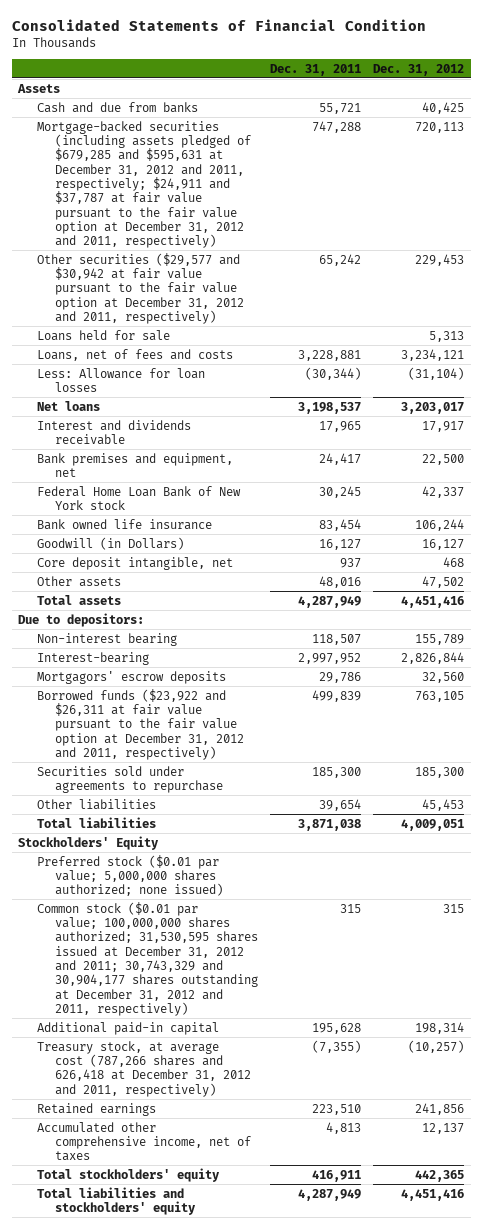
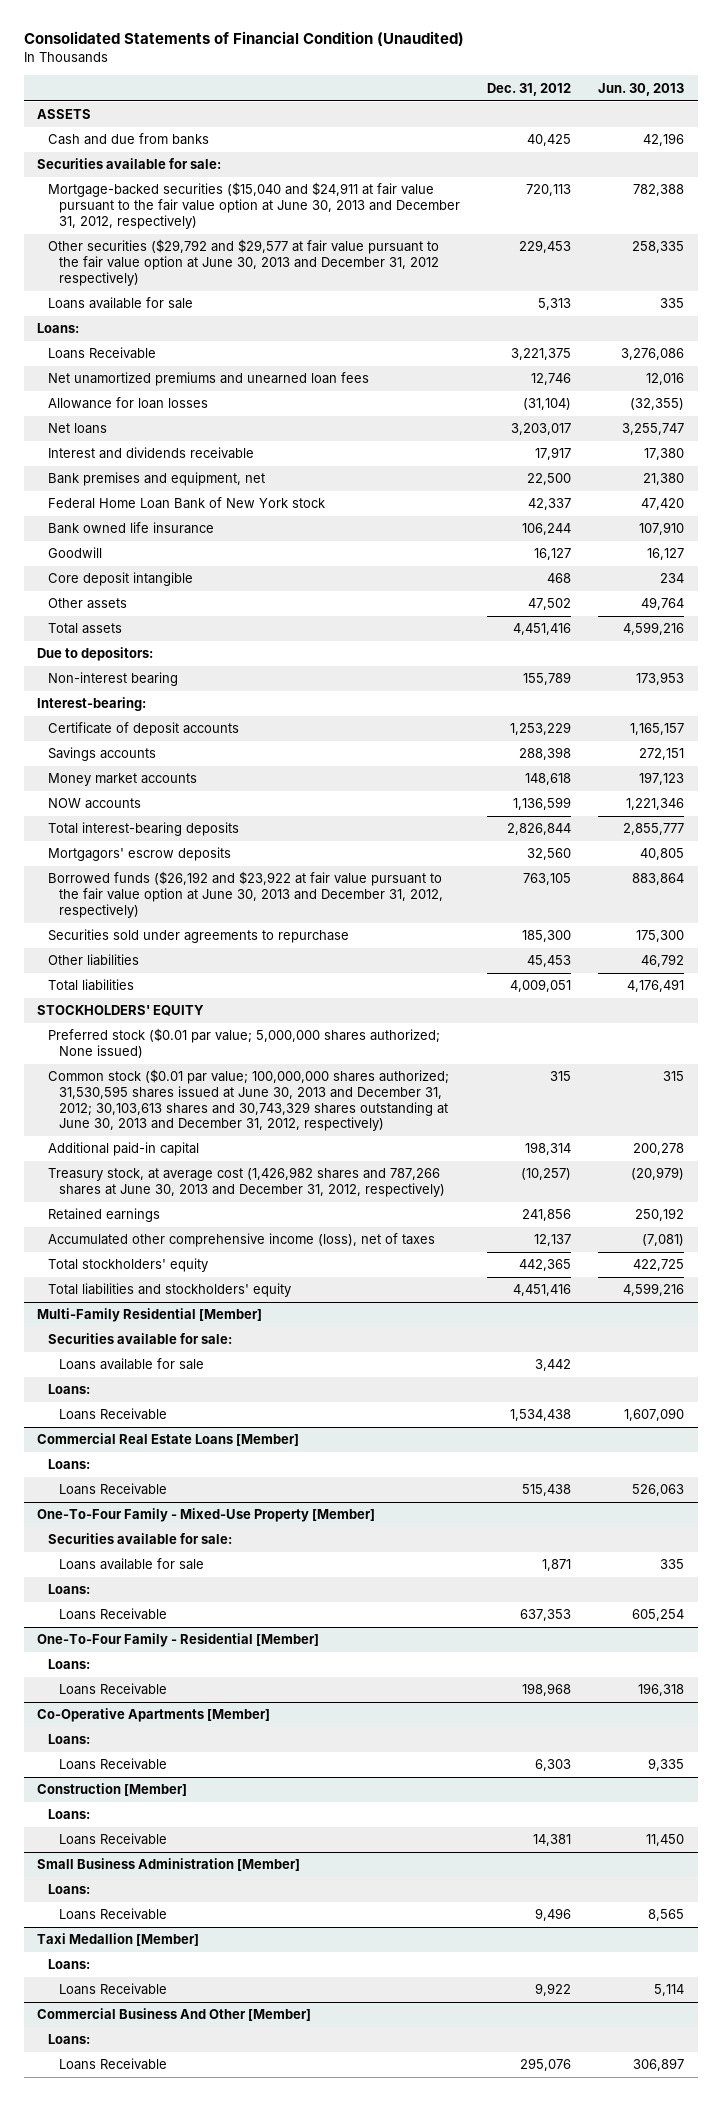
- Consolidated Statements of Financial Condition
+ Consolidated Statements of Financial Condition (Unaudited)
- | Dec. 31, 2011 | Dec. 31, 2012
+ | Dec. 31, 2012 | Jun. 30, 2013
- Assets
+ ASSETS
- Mortgage-backed securities (including assets pledged of $679,285 and $595,631 at December 31, 2012 and 2011, respectively; $24,911 and $37,787 at fair value pursuant to the fair value option at December 31, 2012 and 2011, respectively) | 747,288 | 720,113
- Other securities ($29,577 and $30,942 at fair value pursuant to the fair value option at December 31, 2012 and 2011, respectively) | 65,242 | 229,453
- Loans held for sale | | 5,313
- Loans, net of fees and costs | 3,228,881 | 3,234,121
- Less: Allowance for loan losses | (30,344) | (31,104)
+ Securities available for sale:
+ Mortgage-backed securities ($15,040 and $24,911 at fair value pursuant to the fair value option at June 30, 2013 and December 31, 2012, respectively) | 720,113 | 782,388
+ Other securities ($29,792 and $29,577 at fair value pursuant to the fair value option at June 30, 2013 and December 31, 2012 respectively) | 229,453 | 258,335
+ Loans available for sale | 5,313 | 335
+ Loans:
+ Loans Receivable | 3,221,375 | 3,276,086
+ Net unamortized premiums and unearned loan fees | 12,746 | 12,016
+ Allowance for loan losses | (31,104) | (32,355)
- Goodwill (in Dollars) | 16,127 | 16,127
- Core deposit intangible, net | 937 | 468
+ Goodwill | 16,127 | 16,127
+ Core deposit intangible | 468 | 234
- Interest-bearing | 2,997,952 | 2,826,844
+ Interest-bearing:
+ Certificate of deposit accounts | 1,253,229 | 1,165,157
+ Savings accounts | 288,398 | 272,151
+ Money market accounts | 148,618 | 197,123
+ NOW accounts | 1,136,599 | 1,221,346
+ Total interest-bearing deposits | 2,826,844 | 2,855,777
- Borrowed funds ($23,922 and $26,311 at fair value pursuant to the fair value option at December 31, 2012 and 2011, respectively) | 499,839 | 763,105
+ Borrowed funds ($26,192 and $23,922 at fair value pursuant to the fair value option at June 30, 2013 and December 31, 2012, respectively) | 763,105 | 883,864
- Stockholders' Equity
- Preferred stock ($0.01 par value; 5,000,000 shares authorized; none issued)
- Common stock ($0.01 par value; 100,000,000 shares authorized; 31,530,595 shares issued at December 31, 2012 and 2011; 30,743,329 and 30,904,177 shares outstanding at December 31, 2012 and 2011, respectively) | 315 | 315
+ STOCKHOLDERS' EQUITY
+ Preferred stock ($0.01 par value; 5,000,000 shares authorized; None issued)
+ Common stock ($0.01 par value; 100,000,000 shares authorized; 31,530,595 shares issued at June 30, 2013 and December 31, 2012; 30,103,613 shares and 30,743,329 shares outstanding at June 30, 2013 and December 31, 2012, respectively) | 315 | 315
- Treasury stock, at average cost (787,266 shares and 626,418 at December 31, 2012 and 2011, respectively) | (7,355) | (10,257)
+ Treasury stock, at average cost (1,426,982 shares and 787,266 shares at June 30, 2013 and December 31, 2012, respectively) | (10,257) | (20,979)
- Accumulated other comprehensive income, net of taxes | 4,813 | 12,137
+ Accumulated other comprehensive income (loss), net of taxes | 12,137 | (7,081)
+ Multi-Family Residential [Member]
+ Securities available for sale:
+ Loans available for sale | 3,442 |
+ Loans:
+ Loans Receivable | 1,534,438 | 1,607,090
+ Commercial Real Estate Loans [Member]
+ Loans:
+ Loans Receivable | 515,438 | 526,063
+ One-To-Four Family - Mixed-Use Property [Member]
+ Securities available for sale:
+ Loans available for sale | 1,871 | 335
+ Loans:
+ Loans Receivable | 637,353 | 605,254
+ One-To-Four Family - Residential [Member]
+ Loans:
+ Loans Receivable | 198,968 | 196,318
+ Co-Operative Apartments [Member]
+ Loans:
+ Loans Receivable | 6,303 | 9,335
+ Construction [Member]
+ Loans:
+ Loans Receivable | 14,381 | 11,450
+ Small Business Administration [Member]
+ Loans:
+ Loans Receivable | 9,496 | 8,565
+ Taxi Medallion [Member]
+ Loans:
+ Loans Receivable | 9,922 | 5,114
+ Commercial Business And Other [Member]
+ Loans:
+ Loans Receivable | 295,076 | 306,897

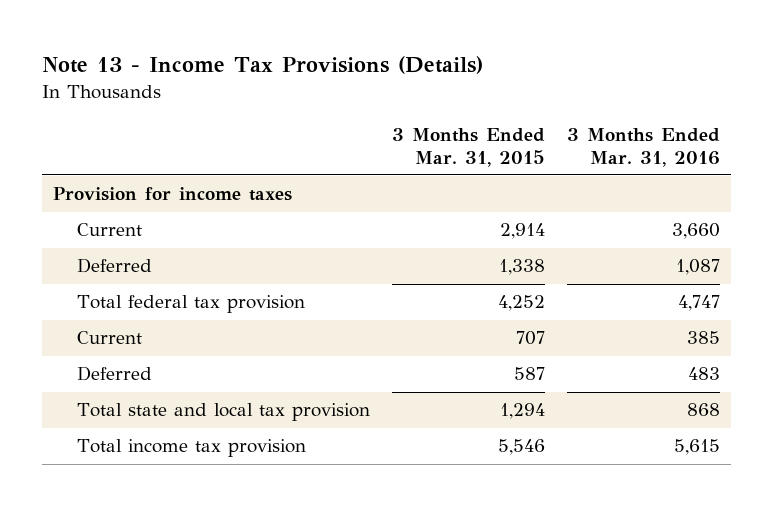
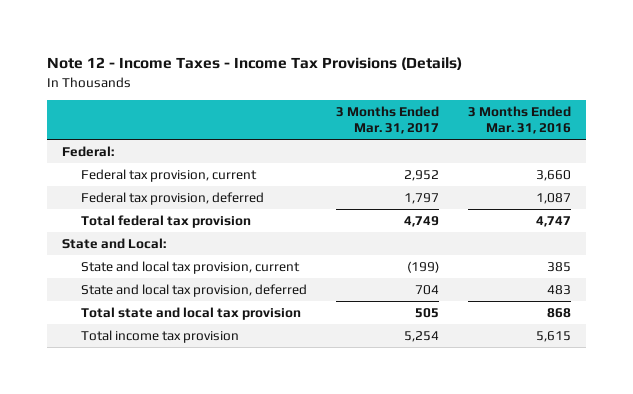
- Note 13 - Income Tax Provisions (Details)
+ Note 12 - Income Taxes - Income Tax Provisions (Details)
- | 3 Months Ended Mar. 31, 2015 | 3 Months Ended Mar. 31, 2016
+ | 3 Months Ended Mar. 31, 2017 | 3 Months Ended Mar. 31, 2016
- Provision for income taxes
- Current | 2,914 | 3,660
- Deferred | 1,338 | 1,087
+ Federal:
+ Federal tax provision, current | 2,952 | 3,660
+ Federal tax provision, deferred | 1,797 | 1,087
- Current | 707 | 385
- Deferred | 587 | 483
+ State and Local:
+ State and local tax provision, current | (199) | 385
+ State and local tax provision, deferred | 704 | 483

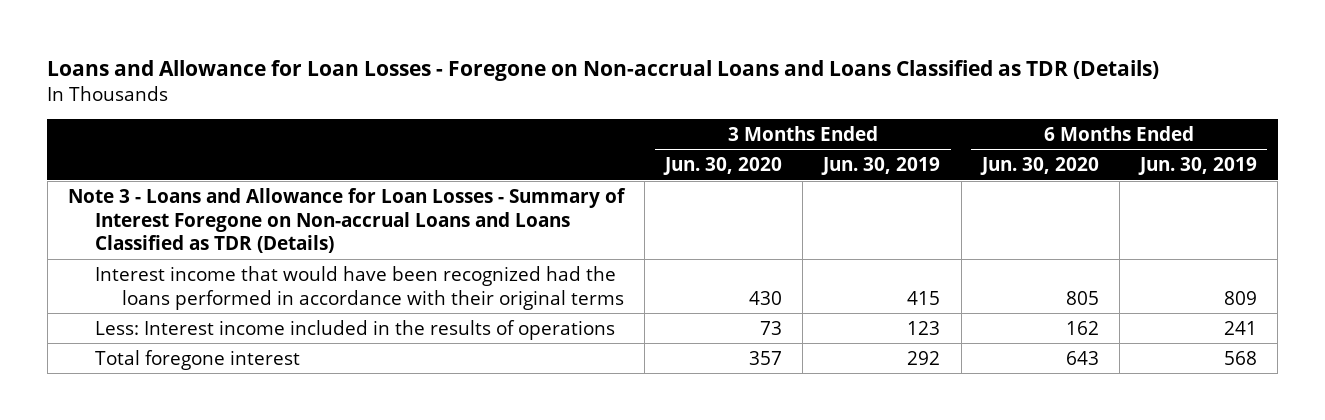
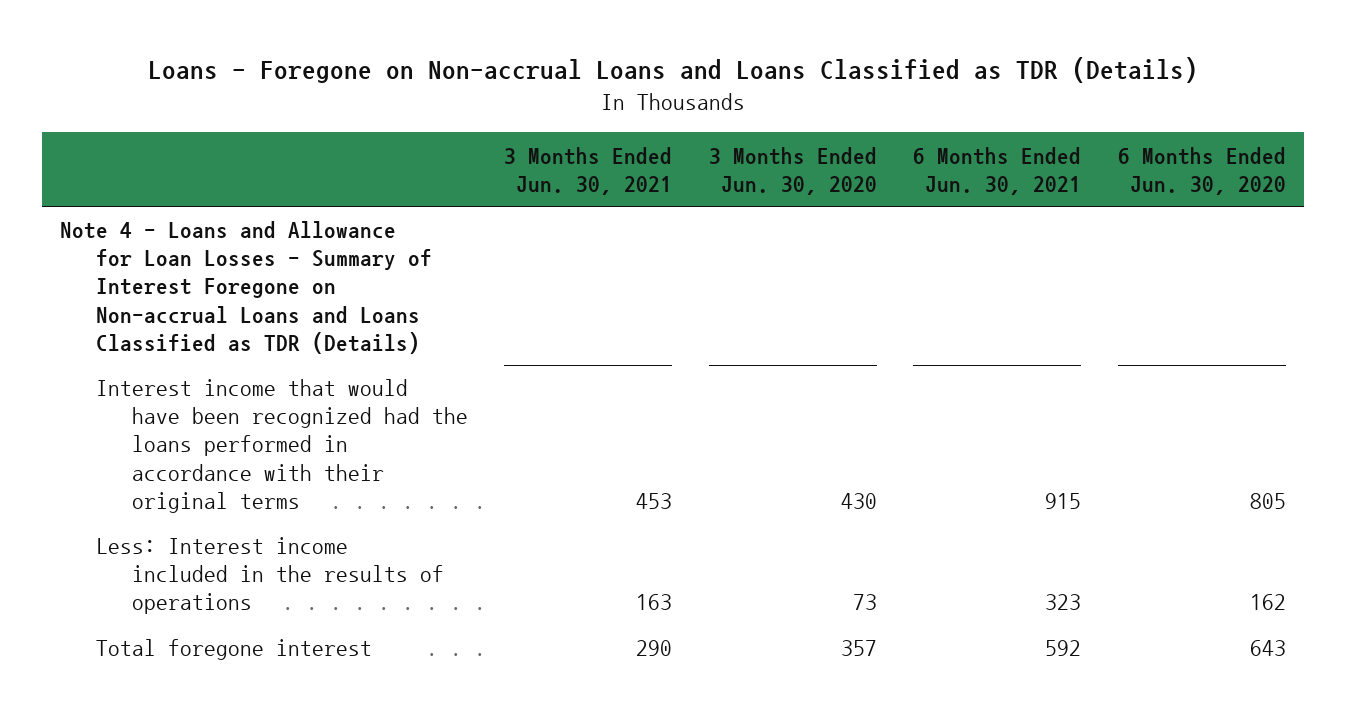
- Loans and Allowance for Loan Losses - Foregone on Non-accrual Loans and Loans Classified as TDR (Details)
+ Loans - Foregone on Non-accrual Loans and Loans Classified as TDR (Details)
- | 3 Months Ended Jun. 30, 2020 | 3 Months Ended Jun. 30, 2019 | 6 Months Ended Jun. 30, 2020 | 6 Months Ended Jun. 30, 2019
+ | 3 Months Ended Jun. 30, 2021 | 3 Months Ended Jun. 30, 2020 | 6 Months Ended Jun. 30, 2021 | 6 Months Ended Jun. 30, 2020
- Note 3 - Loans and Allowance for Loan Losses - Summary of Interest Foregone on Non-accrual Loans and Loans Classified as TDR (Details)
+ Note 4 - Loans and Allowance for Loan Losses - Summary of Interest Foregone on Non-accrual Loans and Loans Classified as TDR (Details)

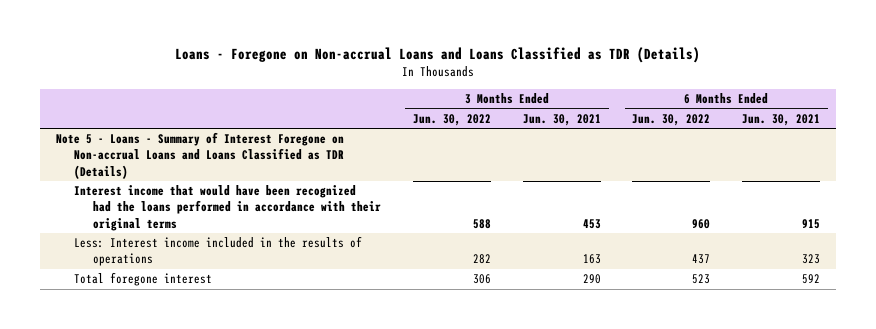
- | 3 Months Ended Jun. 30, 2021 | 3 Months Ended Jun. 30, 2020 | 6 Months Ended Jun. 30, 2021 | 6 Months Ended Jun. 30, 2020
+ | 3 Months Ended Jun. 30, 2022 | 3 Months Ended Jun. 30, 2021 | 6 Months Ended Jun. 30, 2022 | 6 Months Ended Jun. 30, 2021
- Note 4 - Loans and Allowance for Loan Losses - Summary of Interest Foregone on Non-accrual Loans and Loans Classified as TDR (Details)
+ Note 5 - Loans - Summary of Interest Foregone on Non-accrual Loans and Loans Classified as TDR (Details)

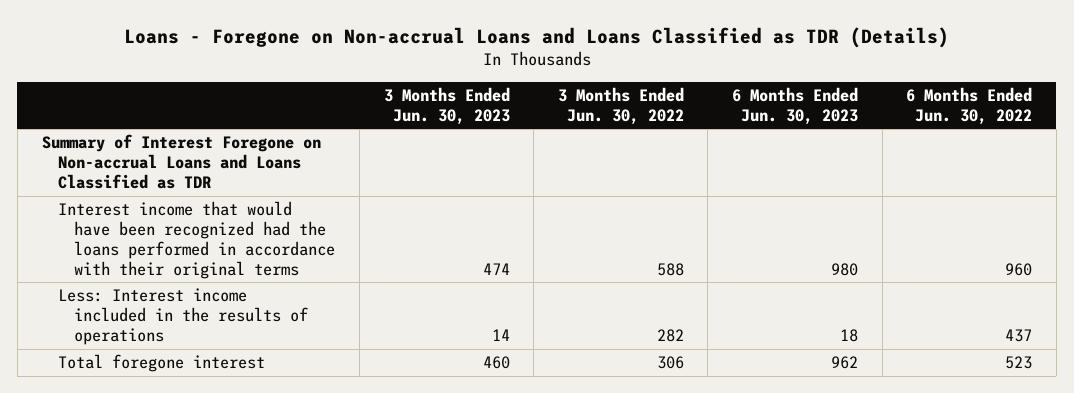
- | 3 Months Ended Jun. 30, 2022 | 3 Months Ended Jun. 30, 2021 | 6 Months Ended Jun. 30, 2022 | 6 Months Ended Jun. 30, 2021
+ | 3 Months Ended Jun. 30, 2023 | 3 Months Ended Jun. 30, 2022 | 6 Months Ended Jun. 30, 2023 | 6 Months Ended Jun. 30, 2022
- Note 5 - Loans - Summary of Interest Foregone on Non-accrual Loans and Loans Classified as TDR (Details)
+ Summary of Interest Foregone on Non-accrual Loans and Loans Classified as TDR

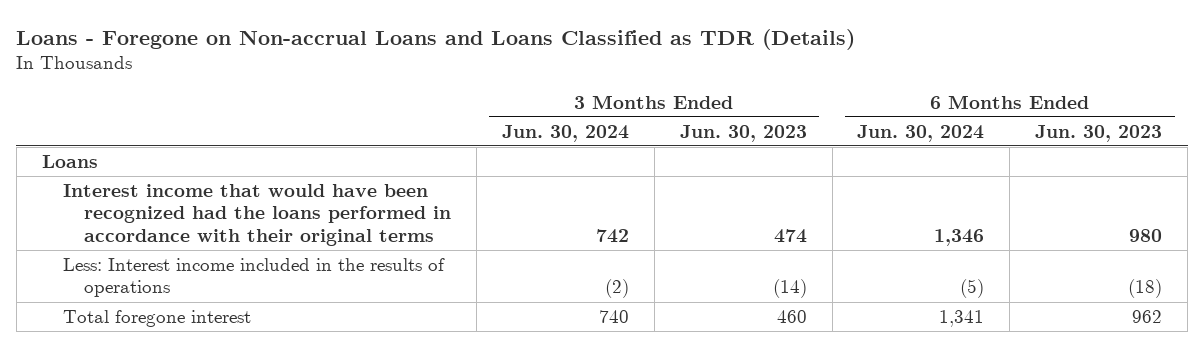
- | 3 Months Ended Jun. 30, 2023 | 3 Months Ended Jun. 30, 2022 | 6 Months Ended Jun. 30, 2023 | 6 Months Ended Jun. 30, 2022
+ | 3 Months Ended Jun. 30, 2024 | 3 Months Ended Jun. 30, 2023 | 6 Months Ended Jun. 30, 2024 | 6 Months Ended Jun. 30, 2023
- Summary of Interest Foregone on Non-accrual Loans and Loans Classified as TDR
+ Loans
- Less: Interest income included in the results of operations | 14 | 282 | 18 | 437
+ Less: Interest income included in the results of operations | (2) | (14) | (5) | (18)

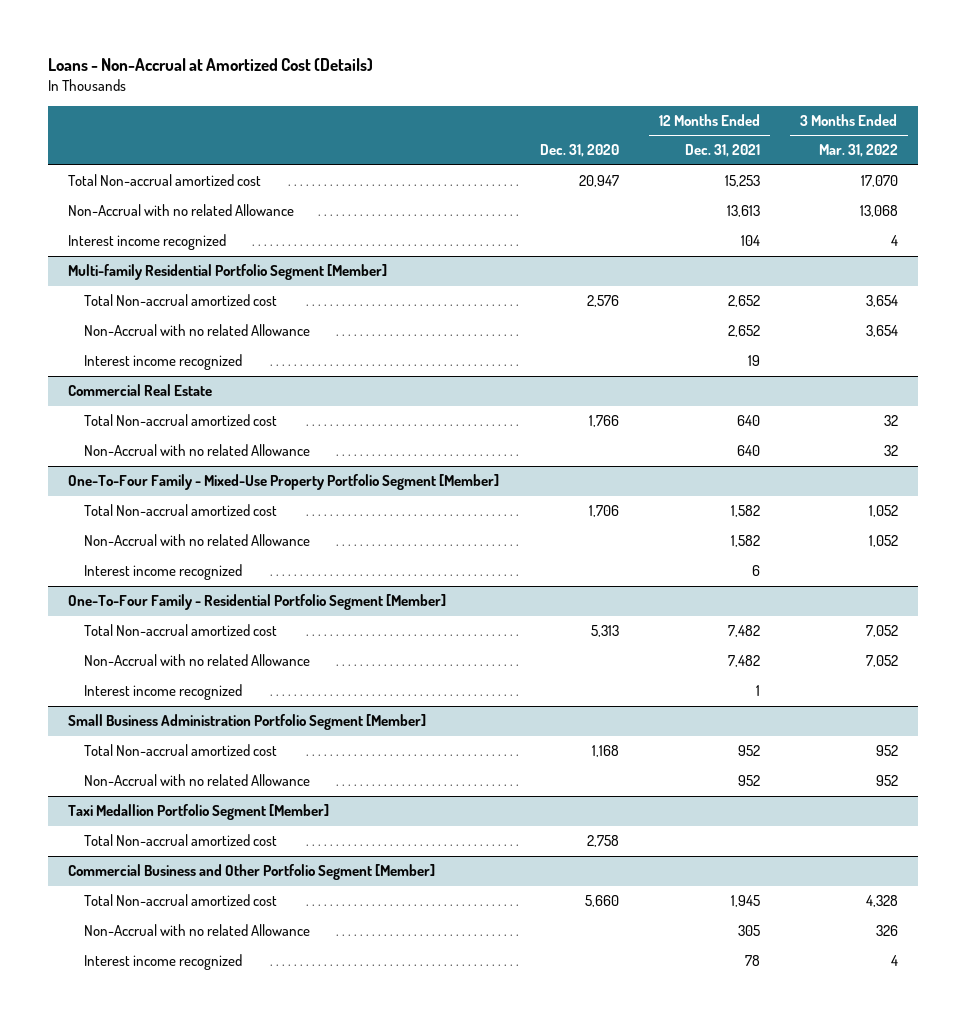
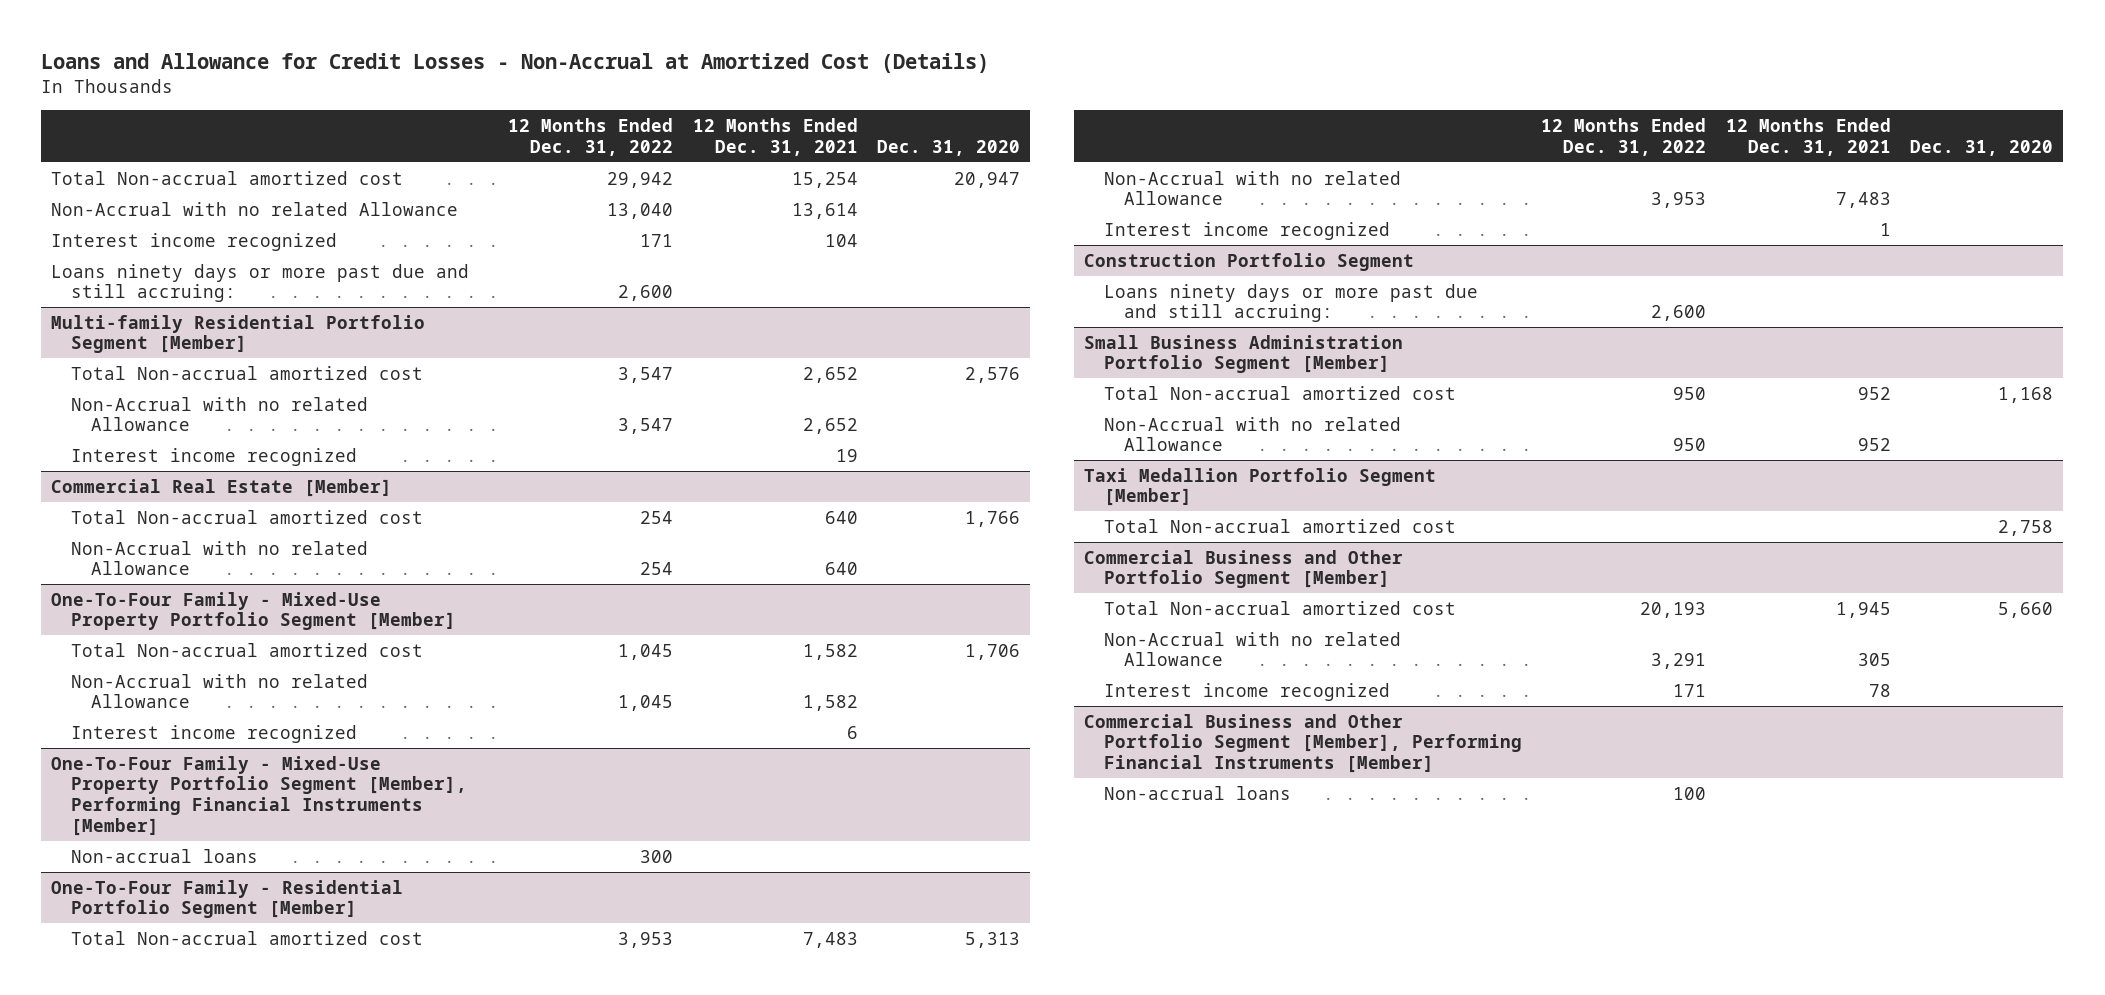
- Loans - Non-Accrual at Amortized Cost (Details)
+ Loans and Allowance for Credit Losses - Non-Accrual at Amortized Cost (Details)
- | Dec. 31, 2020 | 12 Months Ended Dec. 31, 2021 | 3 Months Ended Mar. 31, 2022
+ | 12 Months Ended Dec. 31, 2022 | 12 Months Ended Dec. 31, 2021 | Dec. 31, 2020
- Total Non-accrual amortized cost | 20,947 | 15,253 | 17,070
- Non-Accrual with no related Allowance | | 13,613 | 13,068
+ Total Non-accrual amortized cost | 29,942 | 15,254 | 20,947
+ Non-Accrual with no related Allowance | 13,040 | 13,614 |
+ Loans ninety days or more past due and still accruing: | 2,600 | |
- Commercial Real Estate
+ Commercial Real Estate [Member]
+ One-To-Four Family - Mixed-Use Property Portfolio Segment [Member], Performing Financial Instruments [Member]
+ Non-accrual loans | 300 | |
@ One-To-Four Family - Residential Portfolio Segment [Member]
- Total Non-accrual amortized cost | 5,313 | 7,482 | 7,052
- Non-Accrual with no related Allowance | | 7,482 | 7,052
+ Total Non-accrual amortized cost | 3,953 | 7,483 | 5,313
+ Non-Accrual with no related Allowance | 3,953 | 7,483 |
+ Construction Portfolio Segment
+ Loans ninety days or more past due and still accruing: | 2,600 | |
+ Commercial Business and Other Portfolio Segment [Member], Performing Financial Instruments [Member]
+ Non-accrual loans | 100 | |

